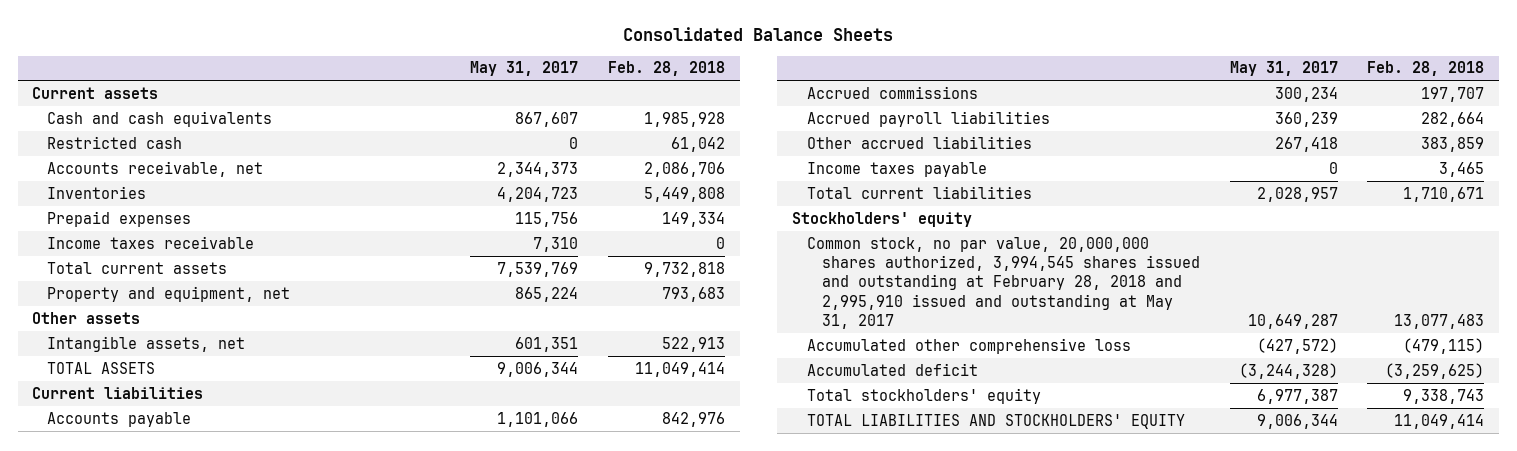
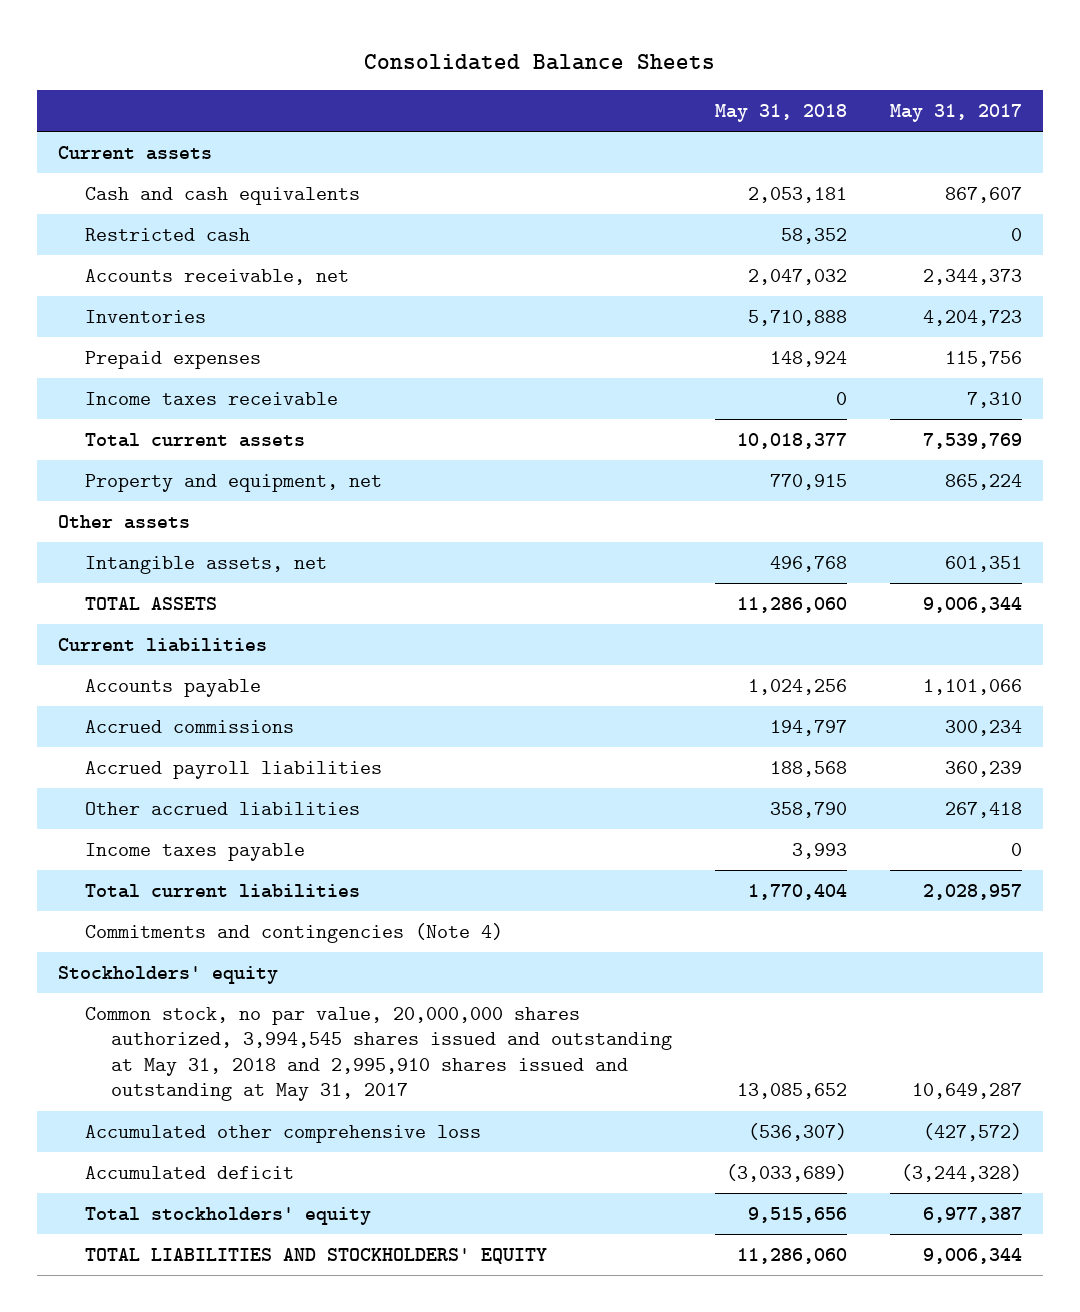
- | May 31, 2017 | Feb. 28, 2018
+ | May 31, 2018 | May 31, 2017
+ Commitments and contingencies (Note 4)
- Common stock, no par value, 20,000,000 shares authorized, 3,994,545 shares issued and outstanding at February 28, 2018 and 2,995,910 issued and outstanding at May 31, 2017 | 10,649,287 | 13,077,483
+ Common stock, no par value, 20,000,000 shares authorized, 3,994,545 shares issued and outstanding at May 31, 2018 and 2,995,910 shares issued and outstanding at May 31, 2017 | 13,085,652 | 10,649,287

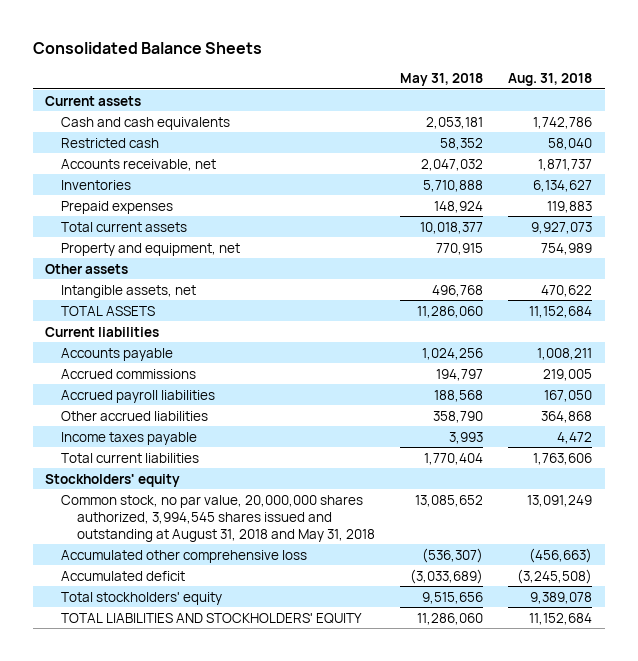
- | May 31, 2018 | May 31, 2017
+ | May 31, 2018 | Aug. 31, 2018
- Income taxes receivable | 0 | 7,310
- Commitments and contingencies (Note 4)
- Common stock, no par value, 20,000,000 shares authorized, 3,994,545 shares issued and outstanding at May 31, 2018 and 2,995,910 shares issued and outstanding at May 31, 2017 | 13,085,652 | 10,649,287
+ Common stock, no par value, 20,000,000 shares authorized, 3,994,545 shares issued and outstanding at August 31, 2018 and May 31, 2018 | 13,085,652 | 13,091,249

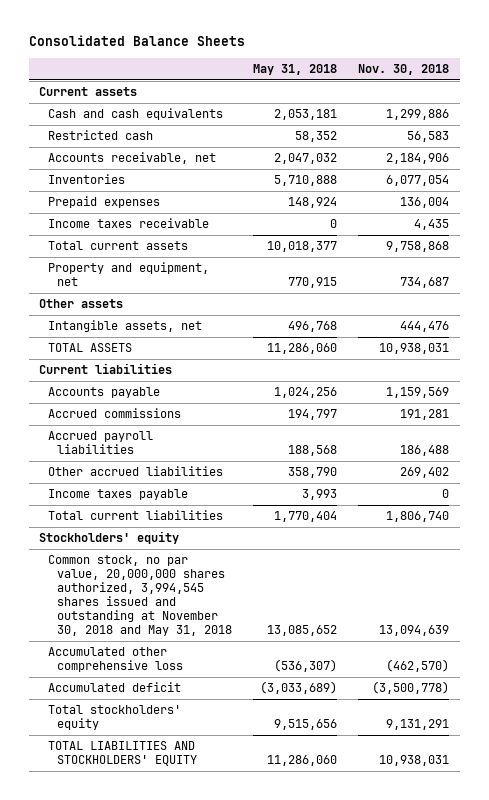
- | May 31, 2018 | Aug. 31, 2018
+ | May 31, 2018 | Nov. 30, 2018
+ Income taxes receivable | 0 | 4,435
- Common stock, no par value, 20,000,000 shares authorized, 3,994,545 shares issued and outstanding at August 31, 2018 and May 31, 2018 | 13,085,652 | 13,091,249
+ Common stock, no par value, 20,000,000 shares authorized, 3,994,545 shares issued and outstanding at November 30, 2018 and May 31, 2018 | 13,085,652 | 13,094,639

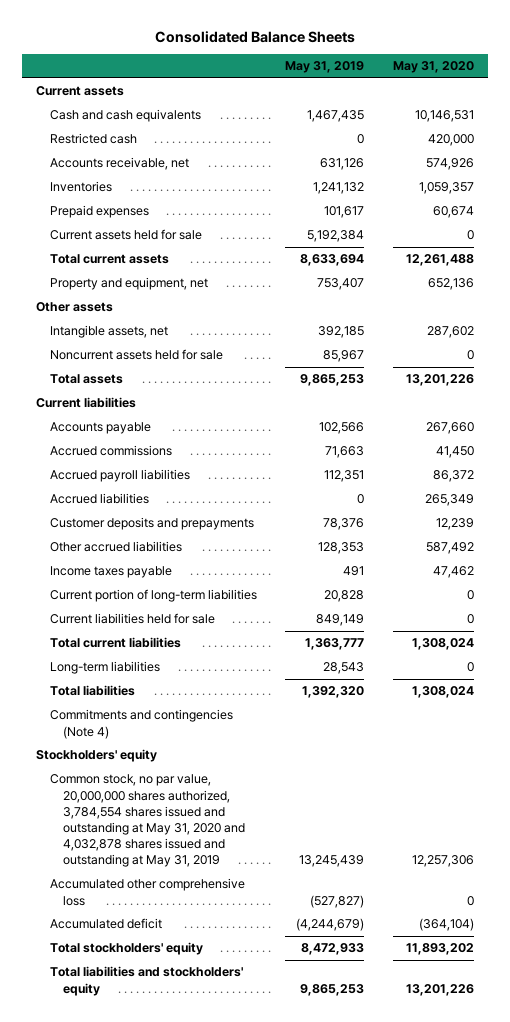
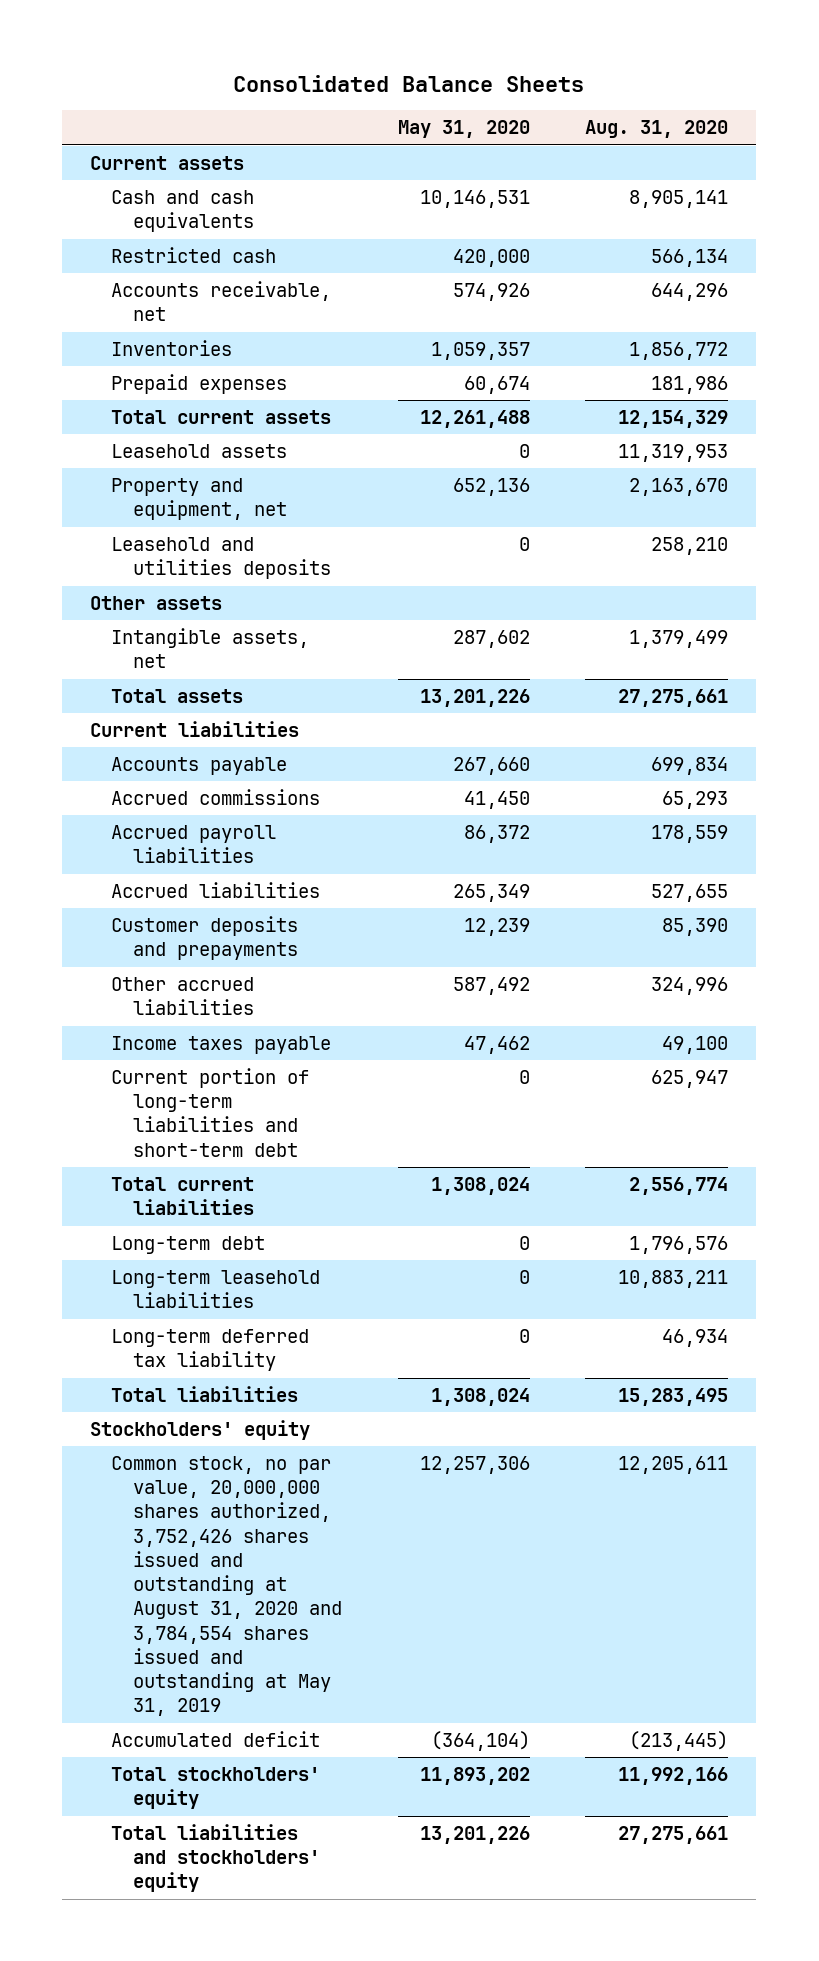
- | May 31, 2019 | May 31, 2020
+ | May 31, 2020 | Aug. 31, 2020
- Current assets held for sale | 5,192,384 | 0
+ Leasehold assets | 0 | 11,319,953
+ Leasehold and utilities deposits | 0 | 258,210
- Noncurrent assets held for sale | 85,967 | 0
- Current portion of long-term liabilities | 20,828 | 0
- Current liabilities held for sale | 849,149 | 0
+ Current portion of long-term liabilities and short-term debt | 0 | 625,947
- Long-term liabilities | 28,543 | 0
+ Long-term debt | 0 | 1,796,576
+ Long-term leasehold liabilities | 0 | 10,883,211
+ Long-term deferred tax liability | 0 | 46,934
- Commitments and contingencies (Note 4)
- Common stock, no par value, 20,000,000 shares authorized, 3,784,554 shares issued and outstanding at May 31, 2020 and 4,032,878 shares issued and outstanding at May 31, 2019 | 13,245,439 | 12,257,306
- Accumulated other comprehensive loss | (527,827) | 0
+ Common stock, no par value, 20,000,000 shares authorized, 3,752,426 shares issued and outstanding at August 31, 2020 and 3,784,554 shares issued and outstanding at May 31, 2019 | 12,257,306 | 12,205,611

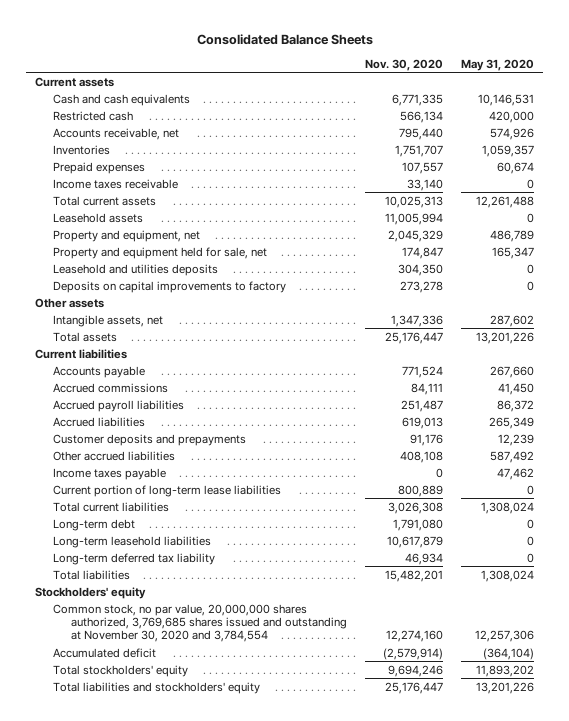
- | May 31, 2020 | Aug. 31, 2020
+ | Nov. 30, 2020 | May 31, 2020
+ Income taxes receivable | 33,140 | 0
- Property and equipment, net | 652,136 | 2,163,670
+ Property and equipment, net | 2,045,329 | 486,789
+ Property and equipment held for sale, net | 174,847 | 165,347
+ Deposits on capital improvements to factory | 273,278 | 0
- Current portion of long-term liabilities and short-term debt | 0 | 625,947
+ Current portion of long-term lease liabilities | 800,889 | 0
- Common stock, no par value, 20,000,000 shares authorized, 3,752,426 shares issued and outstanding at August 31, 2020 and 3,784,554 shares issued and outstanding at May 31, 2019 | 12,257,306 | 12,205,611
+ Common stock, no par value, 20,000,000 shares authorized, 3,769,685 shares issued and outstanding at November 30, 2020 and 3,784,554 | 12,274,160 | 12,257,306

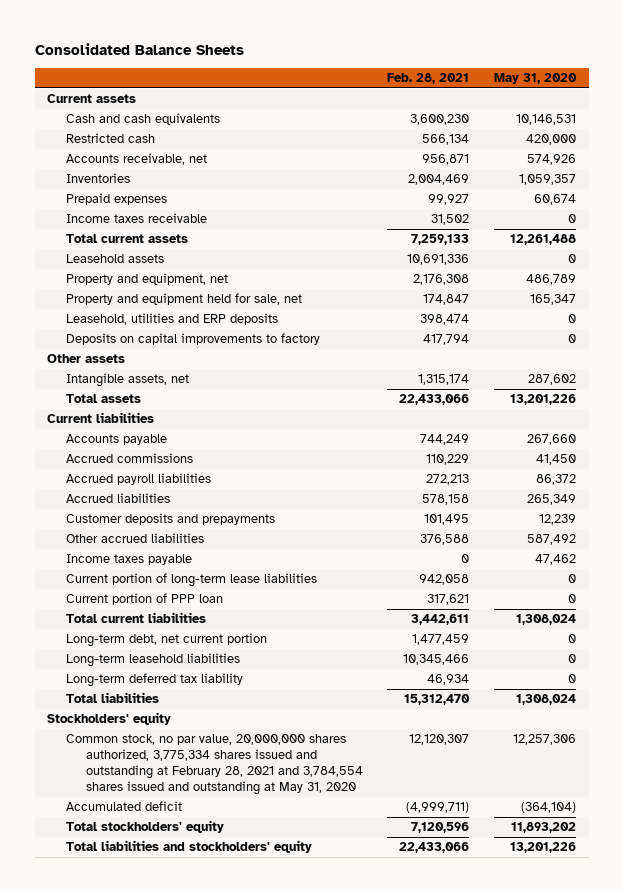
- | Nov. 30, 2020 | May 31, 2020
+ | Feb. 28, 2021 | May 31, 2020
- Leasehold and utilities deposits | 304,350 | 0
+ Leasehold, utilities and ERP deposits | 398,474 | 0
+ Current portion of PPP loan | 317,621 | 0
- Long-term debt | 1,791,080 | 0
+ Long-term debt, net current portion | 1,477,459 | 0
- Common stock, no par value, 20,000,000 shares authorized, 3,769,685 shares issued and outstanding at November 30, 2020 and 3,784,554 | 12,274,160 | 12,257,306
+ Common stock, no par value, 20,000,000 shares authorized, 3,775,334 shares issued and outstanding at February 28, 2021 and 3,784,554 shares issued and outstanding at May 31, 2020 | 12,120,307 | 12,257,306

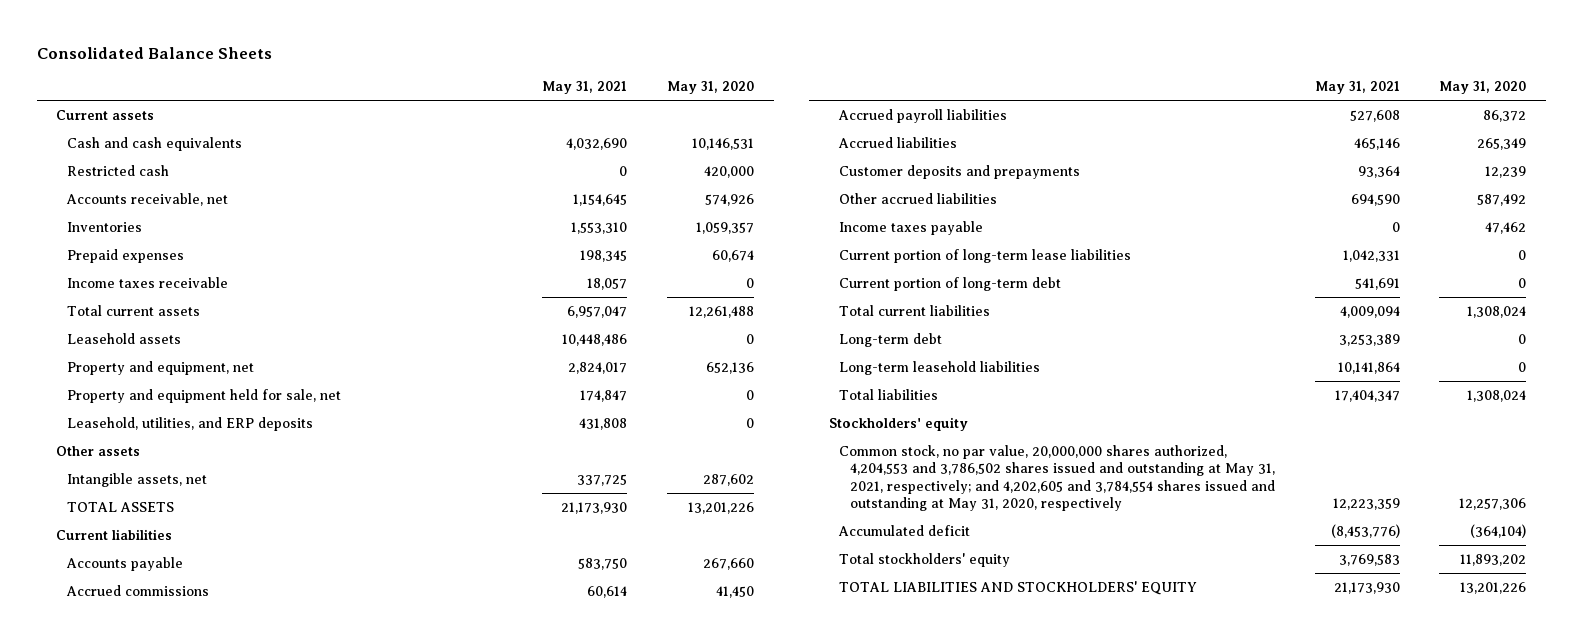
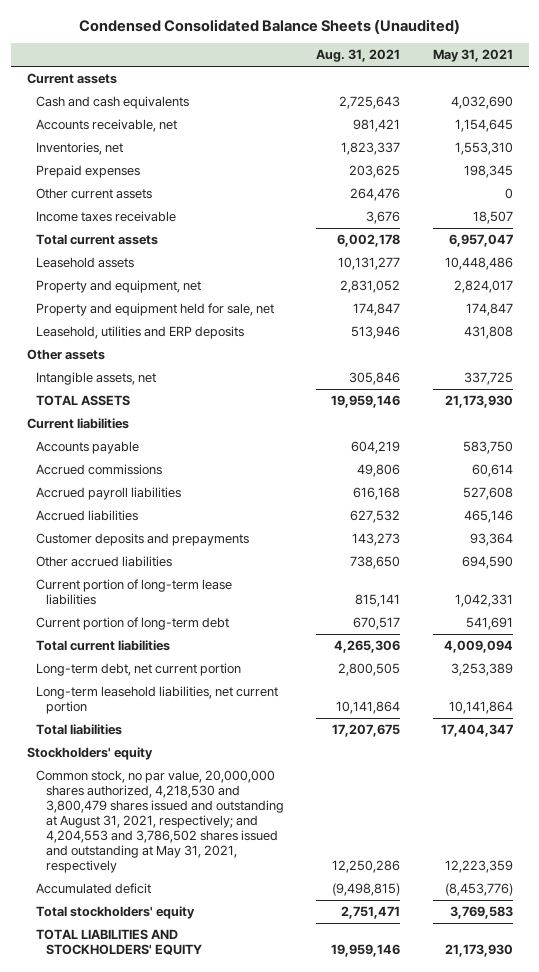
- Consolidated Balance Sheets
+ Condensed Consolidated Balance Sheets (Unaudited)
- | May 31, 2021 | May 31, 2020
+ | Aug. 31, 2021 | May 31, 2021
- Restricted cash | 0 | 420,000
- Inventories | 1,553,310 | 1,059,357
+ Inventories, net | 1,823,337 | 1,553,310
- Income taxes receivable | 18,057 | 0
+ Other current assets | 264,476 | 0
+ Income taxes receivable | 3,676 | 18,507
- Leasehold, utilities, and ERP deposits | 431,808 | 0
+ Leasehold, utilities and ERP deposits | 513,946 | 431,808
- Income taxes payable | 0 | 47,462
- Long-term debt | 3,253,389 | 0
- Long-term leasehold liabilities | 10,141,864 | 0
+ Long-term debt, net current portion | 2,800,505 | 3,253,389
+ Long-term leasehold liabilities, net current portion | 10,141,864 | 10,141,864
- Common stock, no par value, 20,000,000 shares authorized, 4,204,553 and 3,786,502 shares issued and outstanding at May 31, 2021, respectively; and 4,202,605 and 3,784,554 shares issued and outstanding at May 31, 2020, respectively | 12,223,359 | 12,257,306
+ Common stock, no par value, 20,000,000 shares authorized, 4,218,530 and 3,800,479 shares issued and outstanding at August 31, 2021, respectively; and 4,204,553 and 3,786,502 shares issued and outstanding at May 31, 2021, respectively | 12,250,286 | 12,223,359

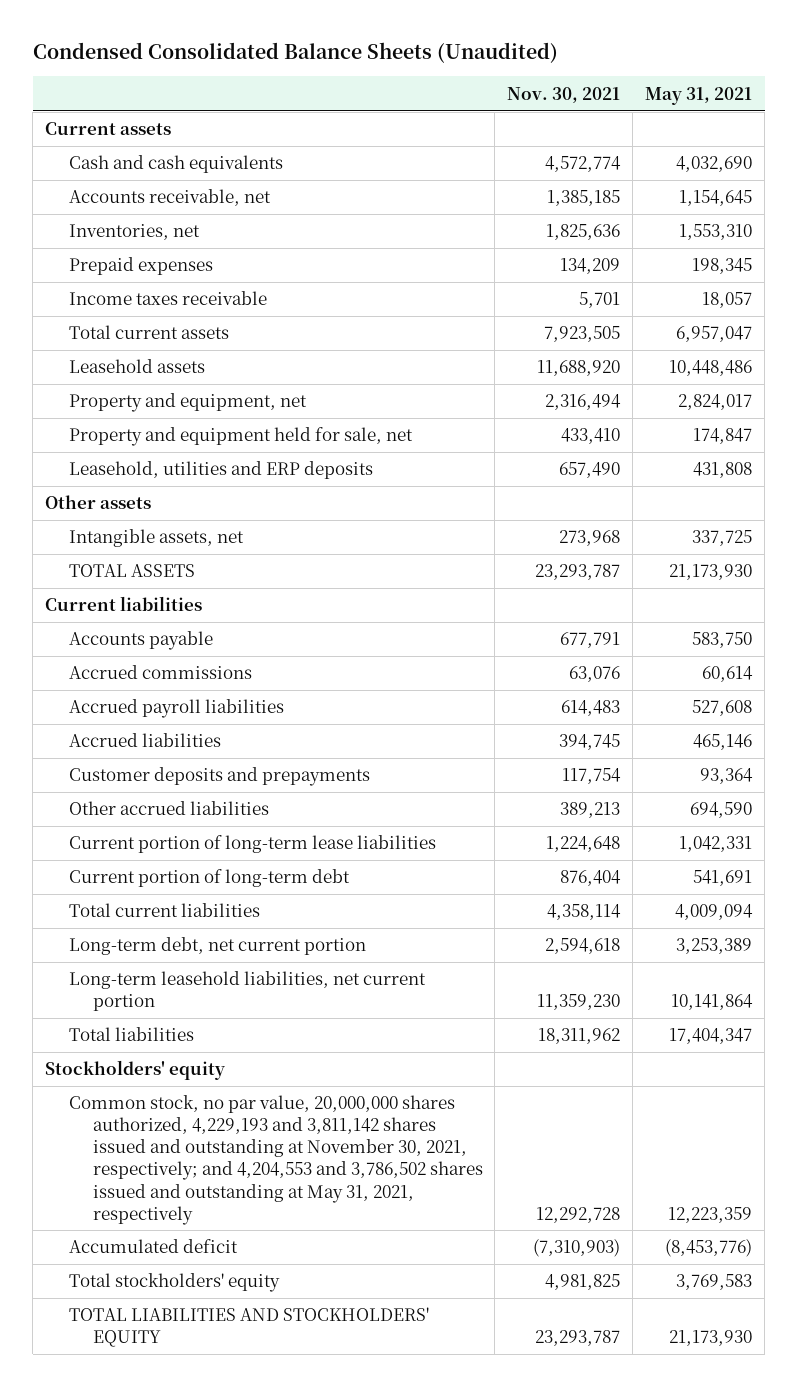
- | Aug. 31, 2021 | May 31, 2021
+ | Nov. 30, 2021 | May 31, 2021
- Other current assets | 264,476 | 0
- Income taxes receivable | 3,676 | 18,507
+ Income taxes receivable | 5,701 | 18,057
- Common stock, no par value, 20,000,000 shares authorized, 4,218,530 and 3,800,479 shares issued and outstanding at August 31, 2021, respectively; and 4,204,553 and 3,786,502 shares issued and outstanding at May 31, 2021, respectively | 12,250,286 | 12,223,359
+ Common stock, no par value, 20,000,000 shares authorized, 4,229,193 and 3,811,142 shares issued and outstanding at November 30, 2021, respectively; and 4,204,553 and 3,786,502 shares issued and outstanding at May 31, 2021, respectively | 12,292,728 | 12,223,359

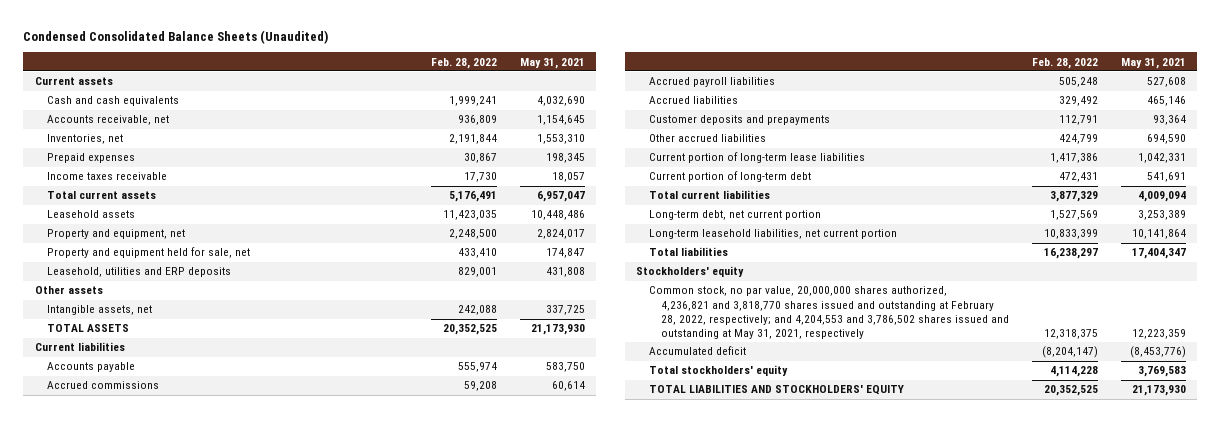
- | Nov. 30, 2021 | May 31, 2021
+ | Feb. 28, 2022 | May 31, 2021
- Common stock, no par value, 20,000,000 shares authorized, 4,229,193 and 3,811,142 shares issued and outstanding at November 30, 2021, respectively; and 4,204,553 and 3,786,502 shares issued and outstanding at May 31, 2021, respectively | 12,292,728 | 12,223,359
+ Common stock, no par value, 20,000,000 shares authorized, 4,236,821 and 3,818,770 shares issued and outstanding at February 28, 2022, respectively; and 4,204,553 and 3,786,502 shares issued and outstanding at May 31, 2021, respectively | 12,318,375 | 12,223,359

